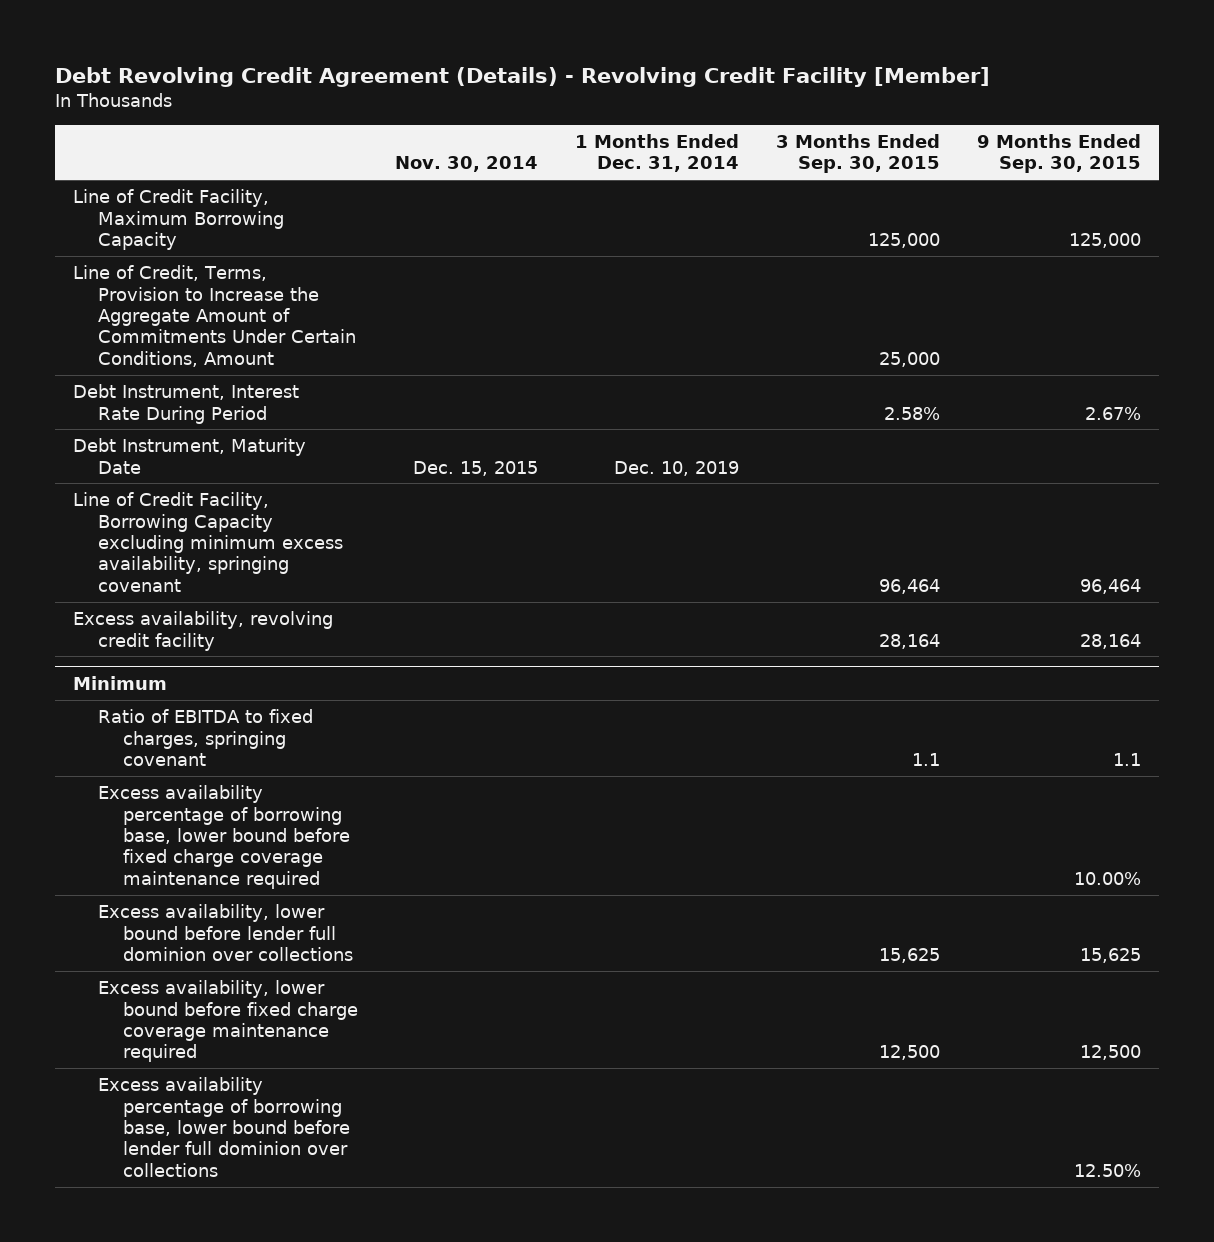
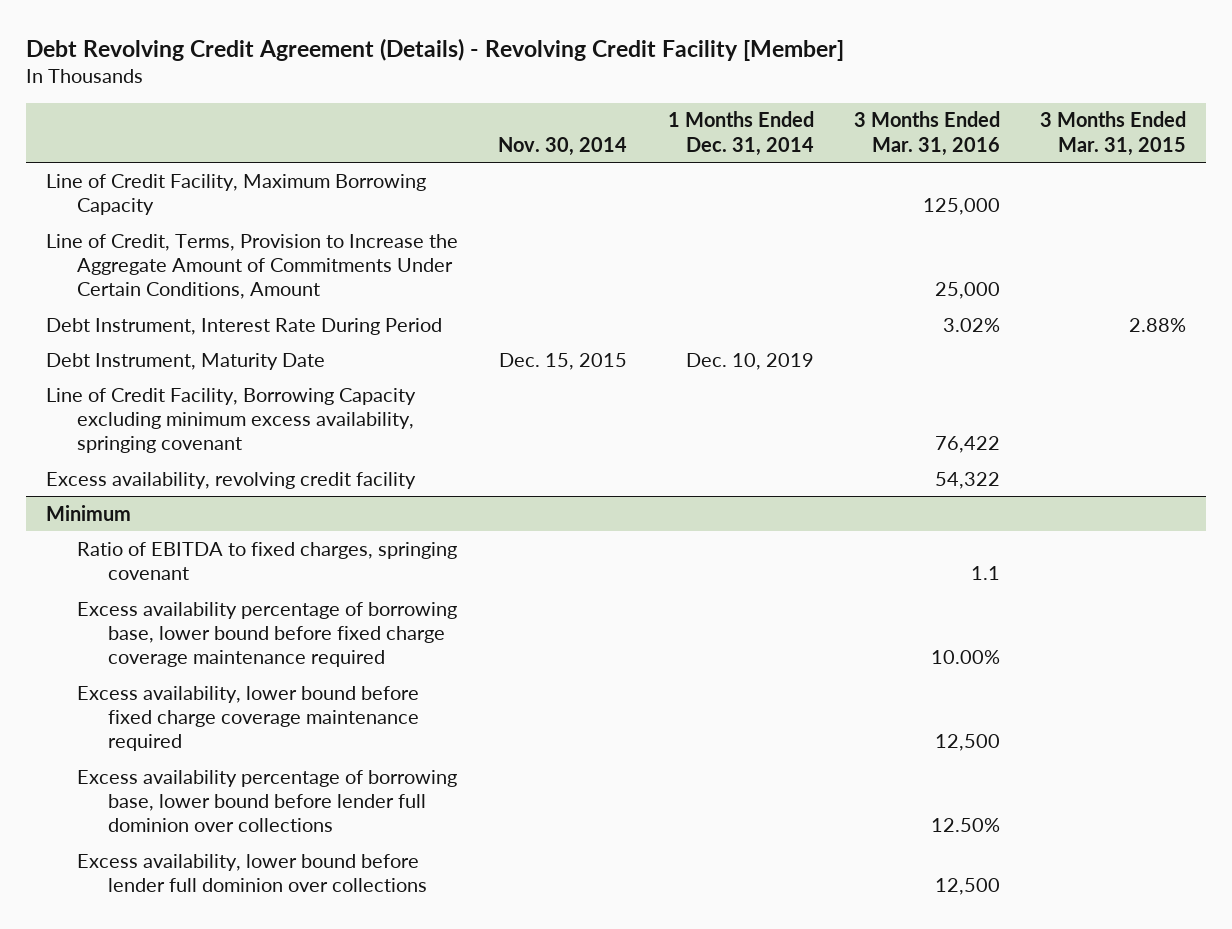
- | Nov. 30, 2014 | 1 Months Ended Dec. 31, 2014 | 3 Months Ended Sep. 30, 2015 | 9 Months Ended Sep. 30, 2015
+ | Nov. 30, 2014 | 1 Months Ended Dec. 31, 2014 | 3 Months Ended Mar. 31, 2016 | 3 Months Ended Mar. 31, 2015
@ Minimum
moved down: Excess availability, lower bound before lender full dominion over collections | | | 12,500 |

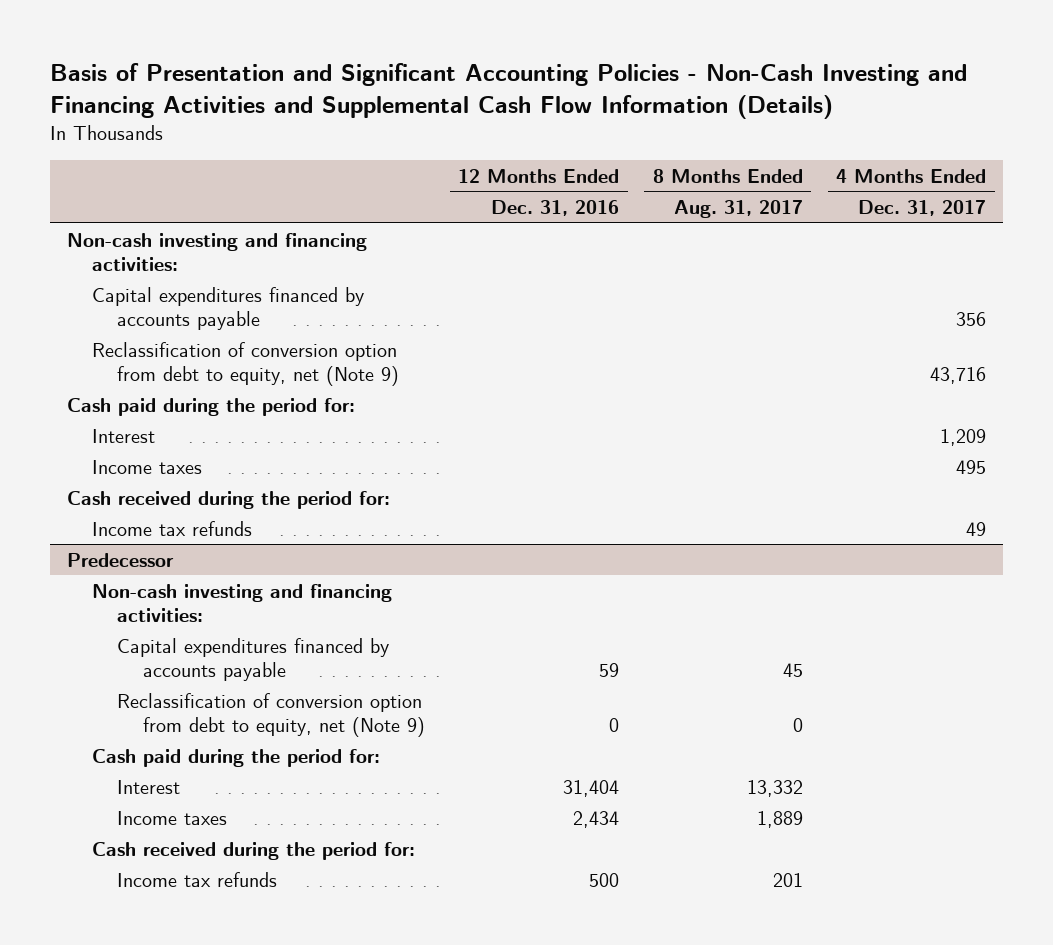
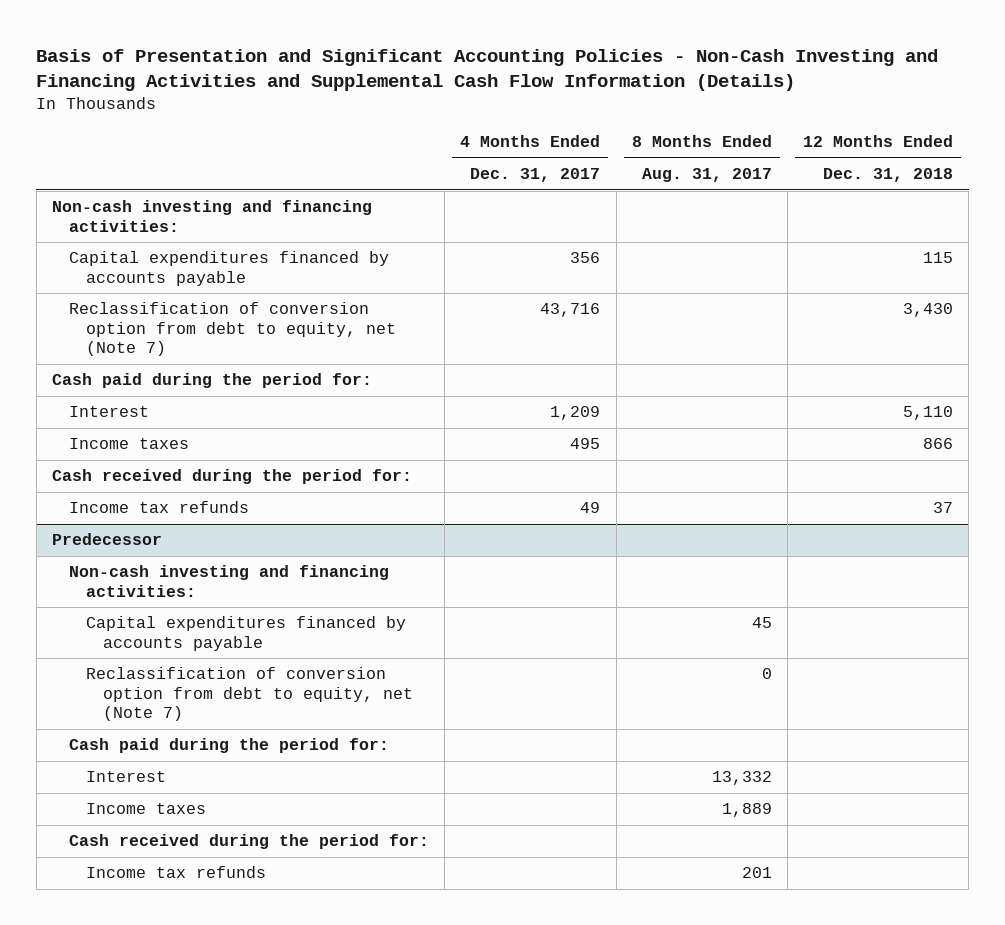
- | 12 Months Ended Dec. 31, 2016 | 8 Months Ended Aug. 31, 2017 | 4 Months Ended Dec. 31, 2017
+ | 4 Months Ended Dec. 31, 2017 | 8 Months Ended Aug. 31, 2017 | 12 Months Ended Dec. 31, 2018
- Reclassification of conversion option from debt to equity, net (Note 9) | | | 43,716
+ Reclassification of conversion option from debt to equity, net (Note 7) | 43,716 | | 3,430
@ Predecessor
- Reclassification of conversion option from debt to equity, net (Note 9) | 0 | 0 |
+ Reclassification of conversion option from debt to equity, net (Note 7) | | 0 |

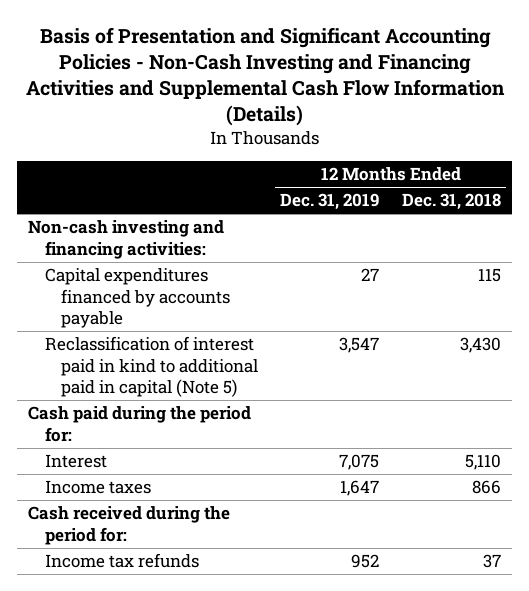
- | 4 Months Ended Dec. 31, 2017 | 8 Months Ended Aug. 31, 2017 | 12 Months Ended Dec. 31, 2018
+ | 12 Months Ended Dec. 31, 2019 | 12 Months Ended Dec. 31, 2018
- Reclassification of conversion option from debt to equity, net (Note 7) | 43,716 | | 3,430
+ Reclassification of interest paid in kind to additional paid in capital (Note 5) | 3,547 | 3,430
- Predecessor
- Non-cash investing and financing activities:
- Capital expenditures financed by accounts payable | | 45 |
- Reclassification of conversion option from debt to equity, net (Note 7) | | 0 |
- Cash paid during the period for:
- Interest | | 13,332 |
- Income taxes | | 1,889 |
- Cash received during the period for:
- Income tax refunds | | 201 |

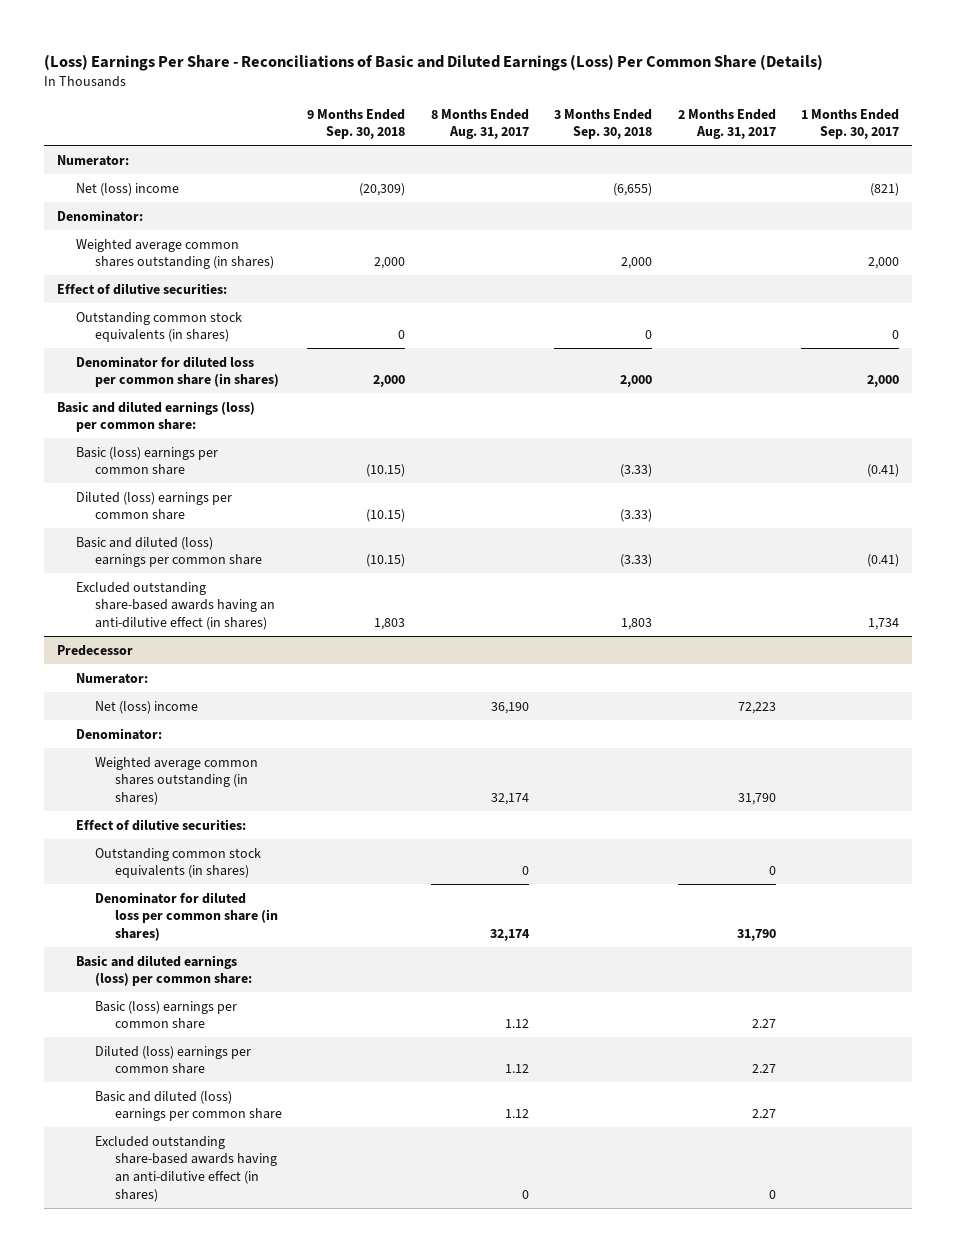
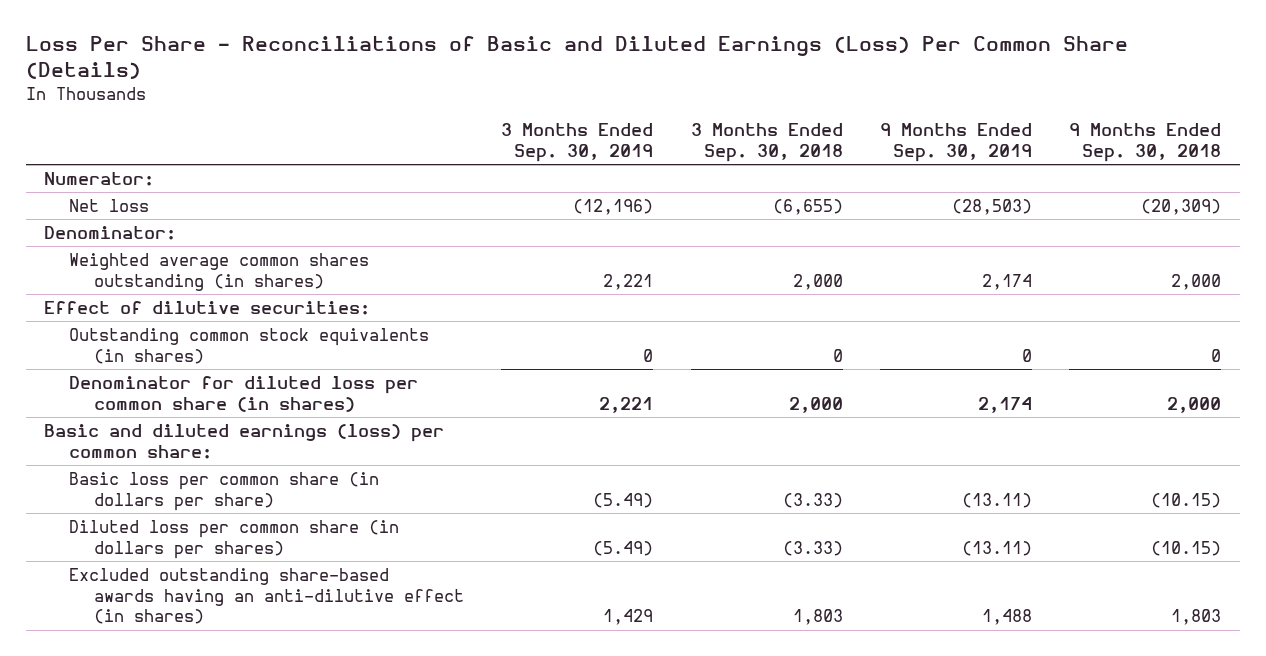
- (Loss) Earnings Per Share - Reconciliations of Basic and Diluted Earnings (Loss) Per Common Share (Details)
+ Loss Per Share - Reconciliations of Basic and Diluted Earnings (Loss) Per Common Share (Details)
- | 9 Months Ended Sep. 30, 2018 | 8 Months Ended Aug. 31, 2017 | 3 Months Ended Sep. 30, 2018 | 2 Months Ended Aug. 31, 2017 | 1 Months Ended Sep. 30, 2017
+ | 3 Months Ended Sep. 30, 2019 | 3 Months Ended Sep. 30, 2018 | 9 Months Ended Sep. 30, 2019 | 9 Months Ended Sep. 30, 2018
- Net (loss) income | (20,309) | | (6,655) | | (821)
+ Net loss | (12,196) | (6,655) | (28,503) | (20,309)
- Basic (loss) earnings per common share | (10.15) | | (3.33) | | (0.41)
- Diluted (loss) earnings per common share | (10.15) | | (3.33) | |
- Basic and diluted (loss) earnings per common share | (10.15) | | (3.33) | | (0.41)
+ Basic loss per common share (in dollars per share) | (5.49) | (3.33) | (13.11) | (10.15)
+ Diluted loss per common share (in dollars per shares) | (5.49) | (3.33) | (13.11) | (10.15)
- Predecessor
- Numerator:
- Net (loss) income | | 36,190 | | 72,223 |
- Denominator:
- Weighted average common shares outstanding (in shares) | | 32,174 | | 31,790 |
- Effect of dilutive securities:
- Outstanding common stock equivalents (in shares) | | 0 | | 0 |
- Denominator for diluted loss per common share (in shares) | | 32,174 | | 31,790 |
- Basic and diluted earnings (loss) per common share:
- Basic (loss) earnings per common share | | 1.12 | | 2.27 |
- Diluted (loss) earnings per common share | | 1.12 | | 2.27 |
- Basic and diluted (loss) earnings per common share | | 1.12 | | 2.27 |
- Excluded outstanding share-based awards having an anti-dilutive effect (in shares) | | 0 | | 0 |

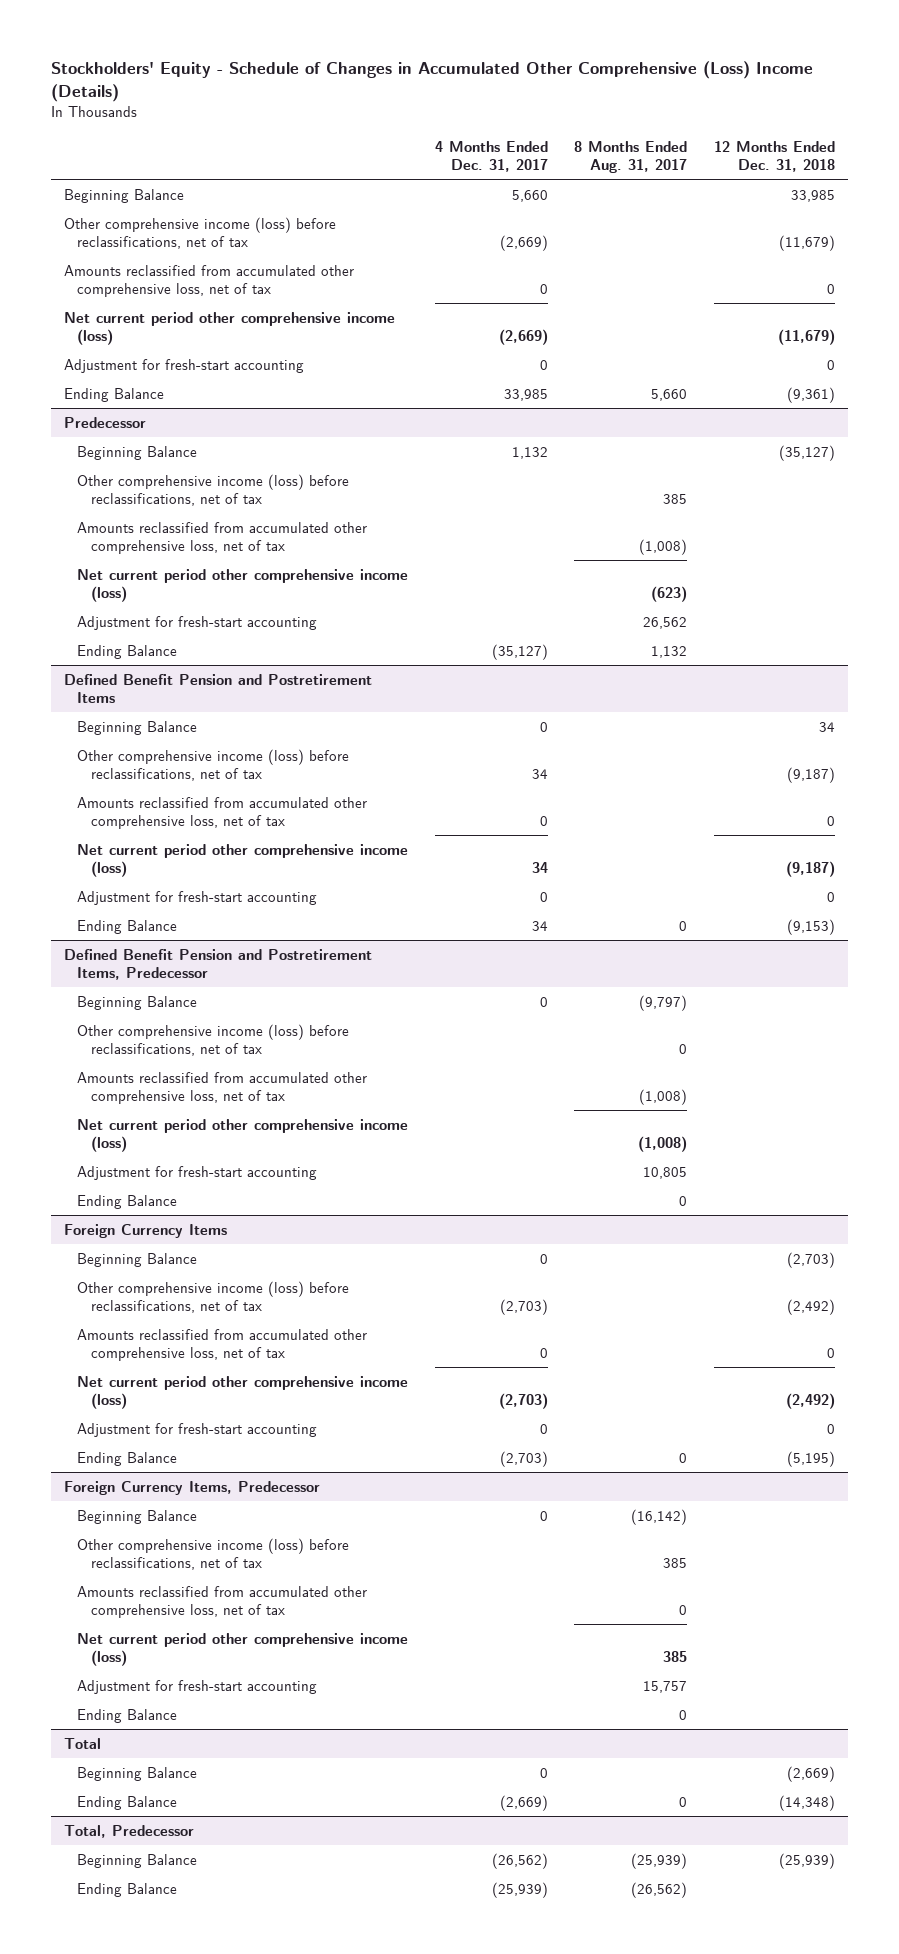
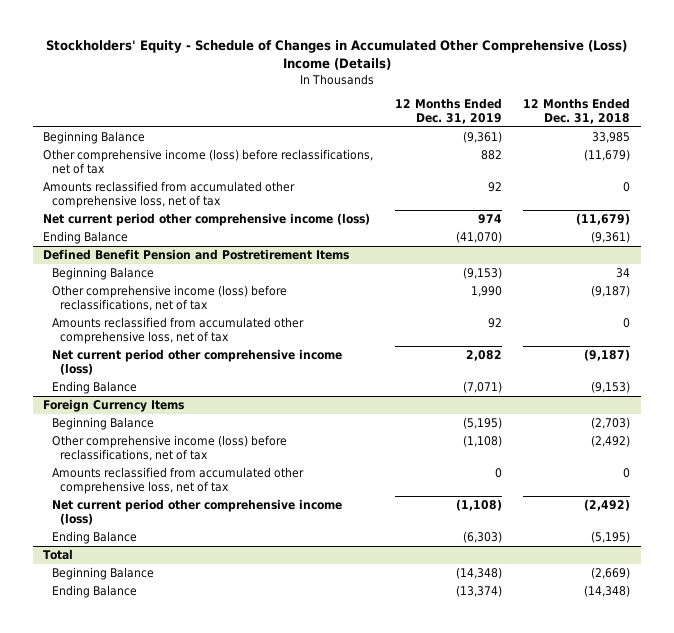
- | 4 Months Ended Dec. 31, 2017 | 8 Months Ended Aug. 31, 2017 | 12 Months Ended Dec. 31, 2018
+ | 12 Months Ended Dec. 31, 2019 | 12 Months Ended Dec. 31, 2018
- Adjustment for fresh-start accounting | 0 | | 0
- Predecessor
- Beginning Balance | 1,132 | | (35,127)
- Other comprehensive income (loss) before reclassifications, net of tax | | 385 |
- Amounts reclassified from accumulated other comprehensive loss, net of tax | | (1,008) |
- Net current period other comprehensive income (loss) | | (623) |
- Adjustment for fresh-start accounting | | 26,562 |
- Ending Balance | (35,127) | 1,132 |
@ Defined Benefit Pension and Postretirement Items
- Adjustment for fresh-start accounting | 0 | | 0
- Defined Benefit Pension and Postretirement Items, Predecessor
- Beginning Balance | 0 | (9,797) |
- Other comprehensive income (loss) before reclassifications, net of tax | | 0 |
- Amounts reclassified from accumulated other comprehensive loss, net of tax | | (1,008) |
- Net current period other comprehensive income (loss) | | (1,008) |
- Adjustment for fresh-start accounting | | 10,805 |
- Ending Balance | | 0 |
@ Foreign Currency Items
- Adjustment for fresh-start accounting | 0 | | 0
- Foreign Currency Items, Predecessor
- Beginning Balance | 0 | (16,142) |
- Other comprehensive income (loss) before reclassifications, net of tax | | 385 |
- Amounts reclassified from accumulated other comprehensive loss, net of tax | | 0 |
- Net current period other comprehensive income (loss) | | 385 |
- Adjustment for fresh-start accounting | | 15,757 |
- Ending Balance | | 0 |
- Total, Predecessor
- Beginning Balance | (26,562) | (25,939) | (25,939)
- Ending Balance | (25,939) | (26,562) |

